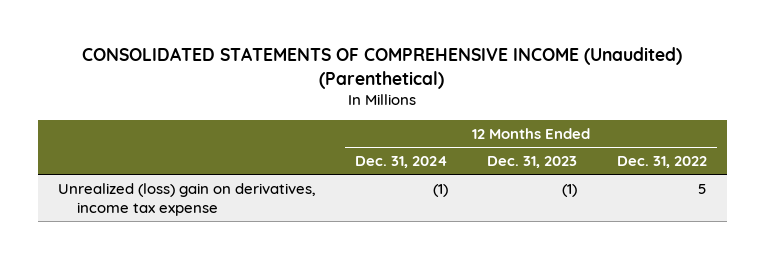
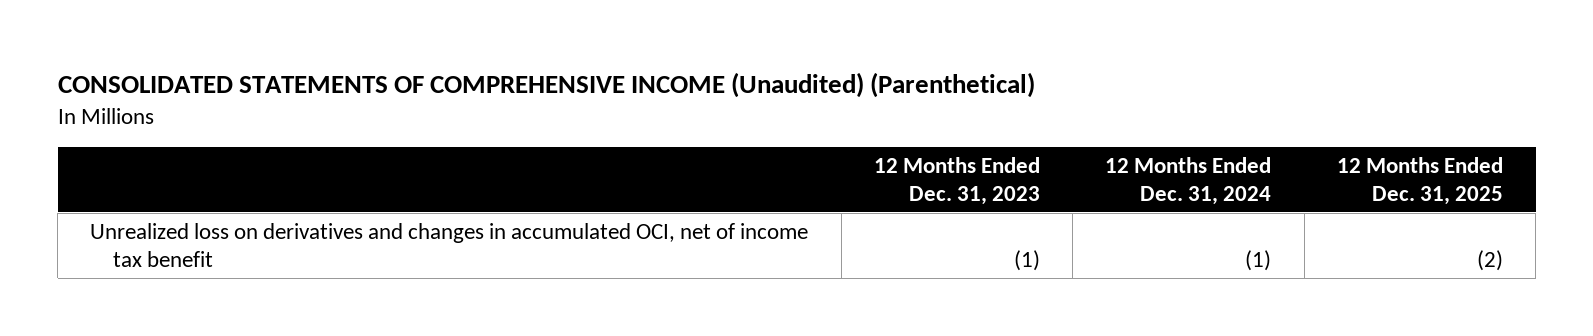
- | 12 Months Ended Dec. 31, 2024 | 12 Months Ended Dec. 31, 2023 | 12 Months Ended Dec. 31, 2022
+ | 12 Months Ended Dec. 31, 2023 | 12 Months Ended Dec. 31, 2024 | 12 Months Ended Dec. 31, 2025
- Unrealized (loss) gain on derivatives, income tax expense | (1) | (1) | 5
+ Unrealized loss on derivatives and changes in accumulated OCI, net of income tax benefit | (1) | (1) | (2)

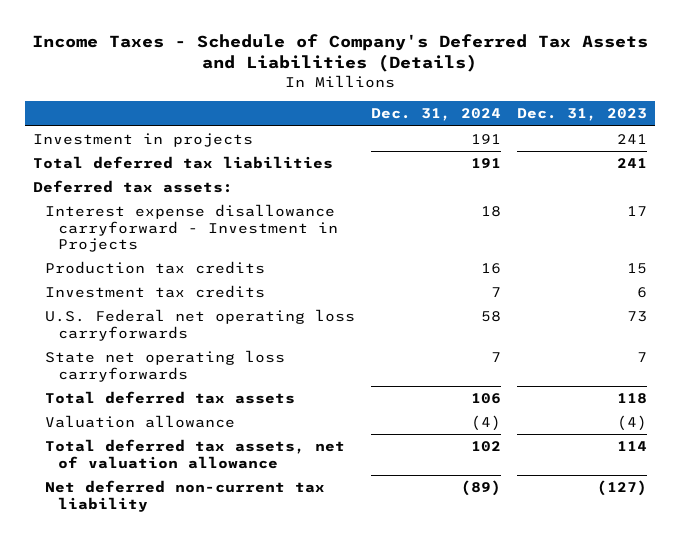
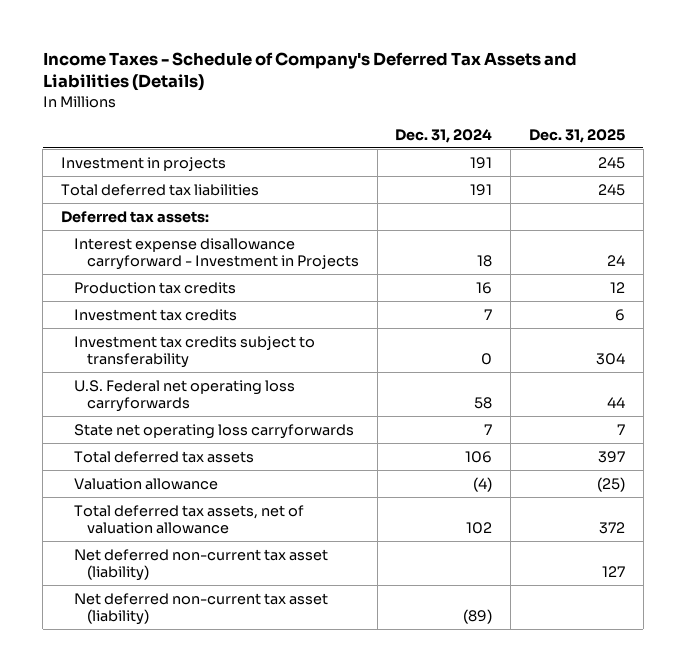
- | Dec. 31, 2024 | Dec. 31, 2023
+ | Dec. 31, 2024 | Dec. 31, 2025
+ Investment tax credits subject to transferability | 0 | 304
- Net deferred non-current tax liability | (89) | (127)
+ Net deferred non-current tax asset (liability) | | 127
+ Net deferred non-current tax asset (liability) | (89) |

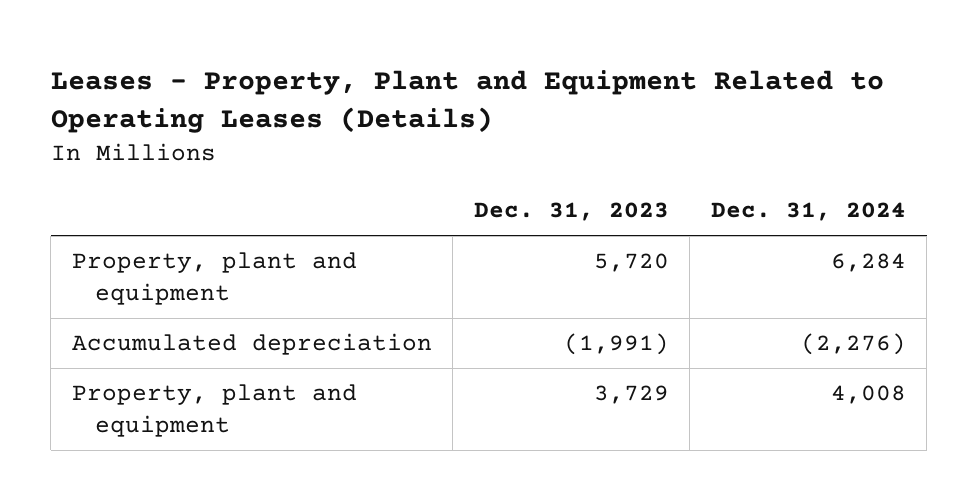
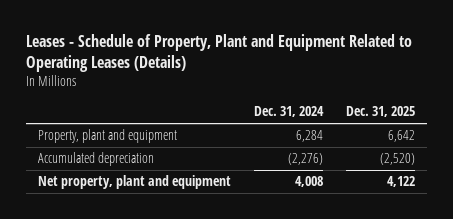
- Leases - Property, Plant and Equipment Related to Operating Leases (Details)
+ Leases - Schedule of Property, Plant and Equipment Related to Operating Leases (Details)
- | Dec. 31, 2023 | Dec. 31, 2024
+ | Dec. 31, 2024 | Dec. 31, 2025
- Property, plant and equipment | 3,729 | 4,008
+ Net property, plant and equipment | 4,008 | 4,122

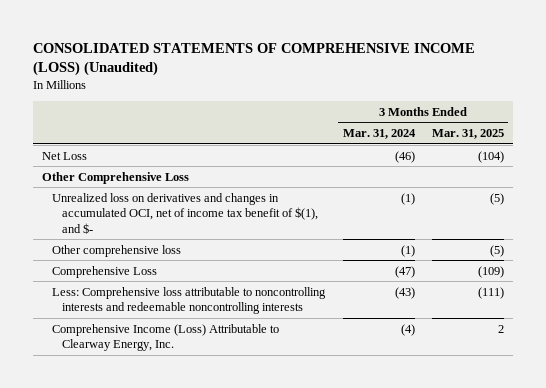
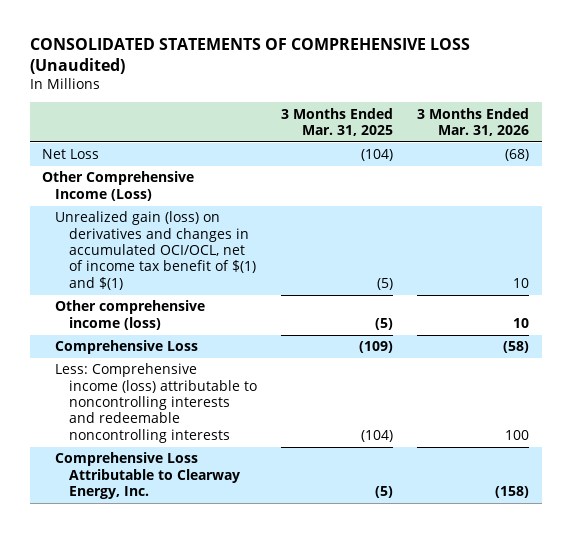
- CONSOLIDATED STATEMENTS OF COMPREHENSIVE INCOME (LOSS) (Unaudited)
+ CONSOLIDATED STATEMENTS OF COMPREHENSIVE LOSS (Unaudited)
- | 3 Months Ended Mar. 31, 2024 | 3 Months Ended Mar. 31, 2025
+ | 3 Months Ended Mar. 31, 2025 | 3 Months Ended Mar. 31, 2026
- Other Comprehensive Loss
- Unrealized loss on derivatives and changes in accumulated OCI, net of income tax benefit of $(1), and $- | (1) | (5)
- Other comprehensive loss | (1) | (5)
+ Other Comprehensive Income (Loss)
+ Unrealized gain (loss) on derivatives and changes in accumulated OCI/OCL, net of income tax benefit of $(1) and $(1) | (5) | 10
+ Other comprehensive income (loss) | (5) | 10
- Less: Comprehensive loss attributable to noncontrolling interests and redeemable noncontrolling interests | (43) | (111)
- Comprehensive Income (Loss) Attributable to Clearway Energy, Inc. | (4) | 2
+ Less: Comprehensive income (loss) attributable to noncontrolling interests and redeemable noncontrolling interests | (104) | 100
+ Comprehensive Loss Attributable to Clearway Energy, Inc. | (5) | (158)

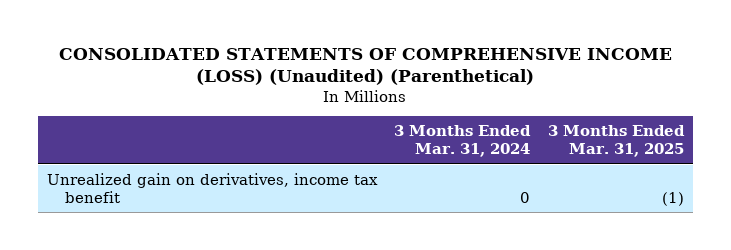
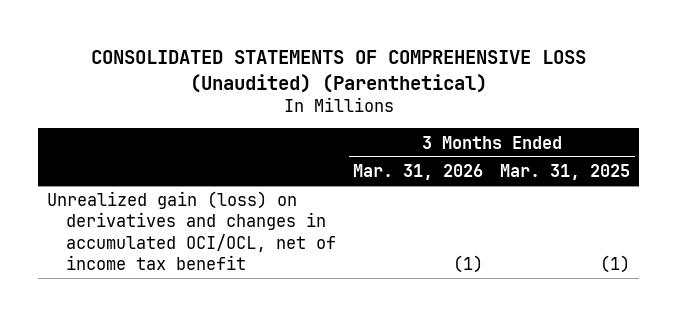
- CONSOLIDATED STATEMENTS OF COMPREHENSIVE INCOME (LOSS) (Unaudited) (Parenthetical)
+ CONSOLIDATED STATEMENTS OF COMPREHENSIVE LOSS (Unaudited) (Parenthetical)
- | 3 Months Ended Mar. 31, 2024 | 3 Months Ended Mar. 31, 2025
+ | 3 Months Ended Mar. 31, 2026 | 3 Months Ended Mar. 31, 2025
- Unrealized gain on derivatives, income tax benefit | 0 | (1)
+ Unrealized gain (loss) on derivatives and changes in accumulated OCI/OCL, net of income tax benefit | (1) | (1)

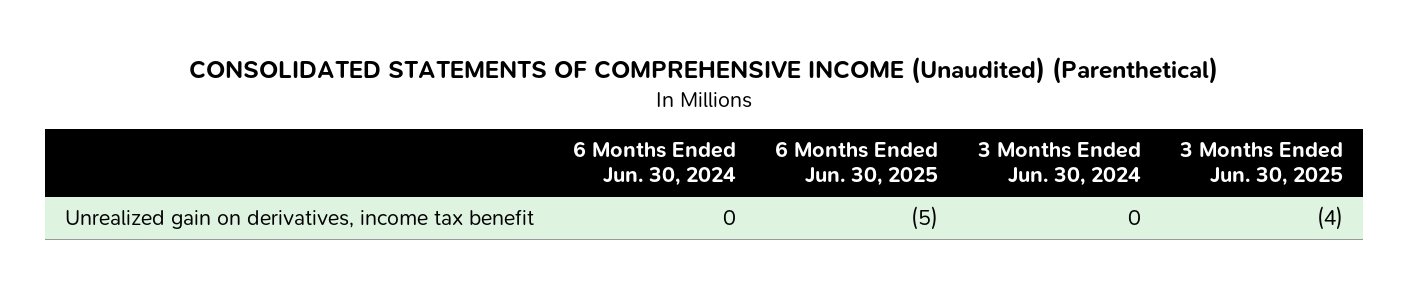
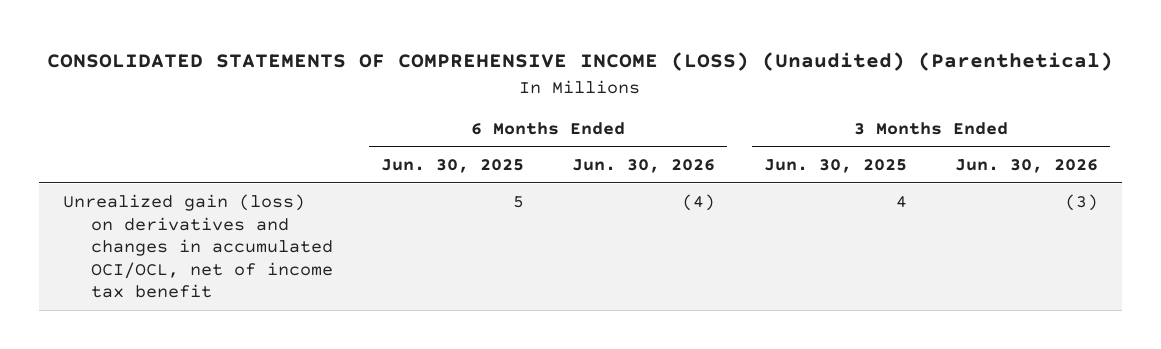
- CONSOLIDATED STATEMENTS OF COMPREHENSIVE INCOME (Unaudited) (Parenthetical)
+ CONSOLIDATED STATEMENTS OF COMPREHENSIVE INCOME (LOSS) (Unaudited) (Parenthetical)
- | 6 Months Ended Jun. 30, 2024 | 6 Months Ended Jun. 30, 2025 | 3 Months Ended Jun. 30, 2024 | 3 Months Ended Jun. 30, 2025
+ | 6 Months Ended Jun. 30, 2025 | 6 Months Ended Jun. 30, 2026 | 3 Months Ended Jun. 30, 2025 | 3 Months Ended Jun. 30, 2026
- Unrealized gain on derivatives, income tax benefit | 0 | (5) | 0 | (4)
+ Unrealized gain (loss) on derivatives and changes in accumulated OCI/OCL, net of income tax benefit | 5 | (4) | 4 | (3)

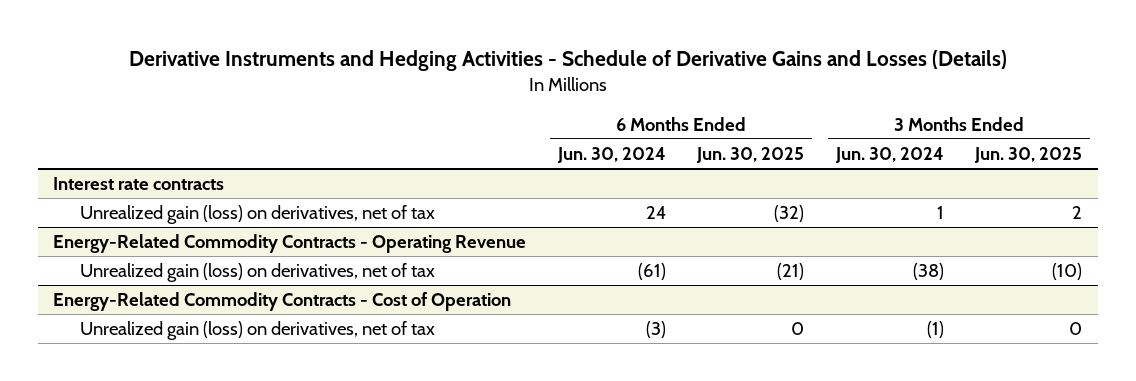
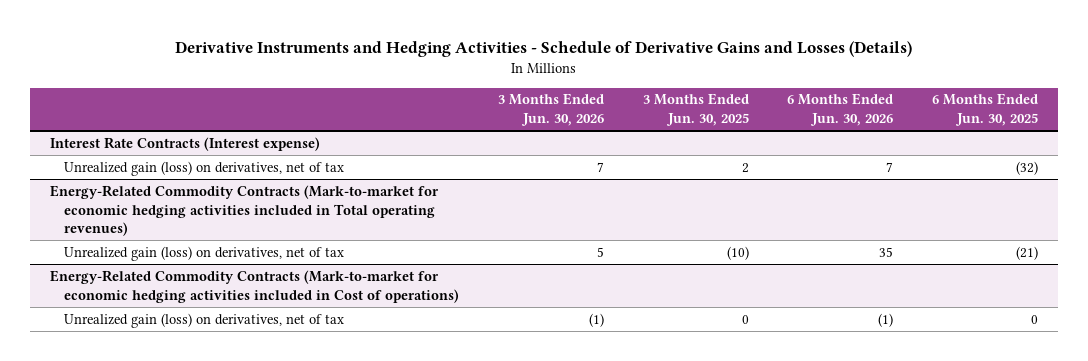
- | 6 Months Ended Jun. 30, 2024 | 6 Months Ended Jun. 30, 2025 | 3 Months Ended Jun. 30, 2024 | 3 Months Ended Jun. 30, 2025
+ | 3 Months Ended Jun. 30, 2026 | 3 Months Ended Jun. 30, 2025 | 6 Months Ended Jun. 30, 2026 | 6 Months Ended Jun. 30, 2025
- Interest rate contracts
+ Interest Rate Contracts (Interest expense)
- Energy-Related Commodity Contracts - Operating Revenue
+ Energy-Related Commodity Contracts (Mark-to-market for economic hedging activities included in Total operating revenues)
- Energy-Related Commodity Contracts - Cost of Operation
+ Energy-Related Commodity Contracts (Mark-to-market for economic hedging activities included in Cost of operations)

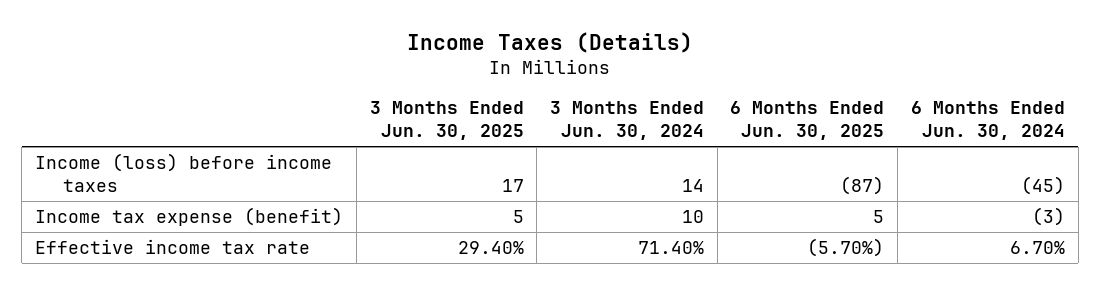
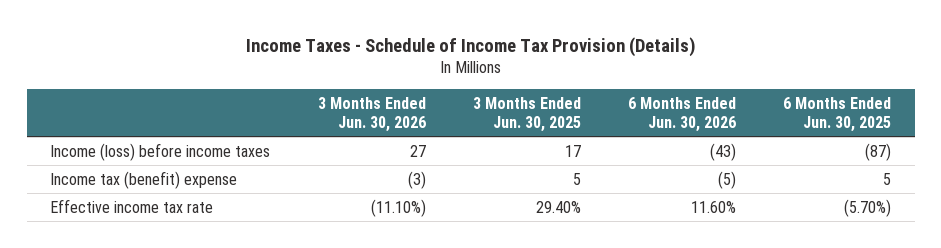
- Income Taxes (Details)
+ Income Taxes - Schedule of Income Tax Provision (Details)
- | 3 Months Ended Jun. 30, 2025 | 3 Months Ended Jun. 30, 2024 | 6 Months Ended Jun. 30, 2025 | 6 Months Ended Jun. 30, 2024
+ | 3 Months Ended Jun. 30, 2026 | 3 Months Ended Jun. 30, 2025 | 6 Months Ended Jun. 30, 2026 | 6 Months Ended Jun. 30, 2025
- Income tax expense (benefit) | 5 | 10 | 5 | (3)
+ Income tax (benefit) expense | (3) | 5 | (5) | 5

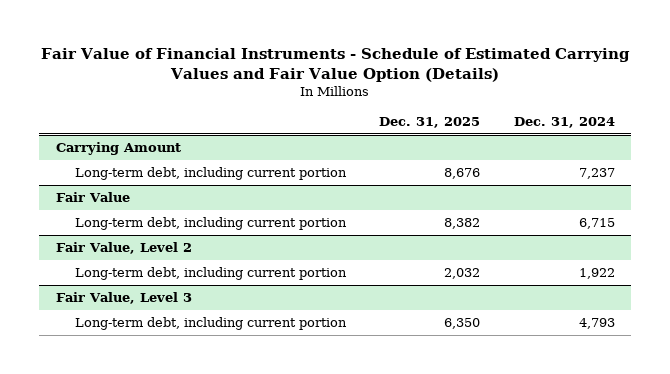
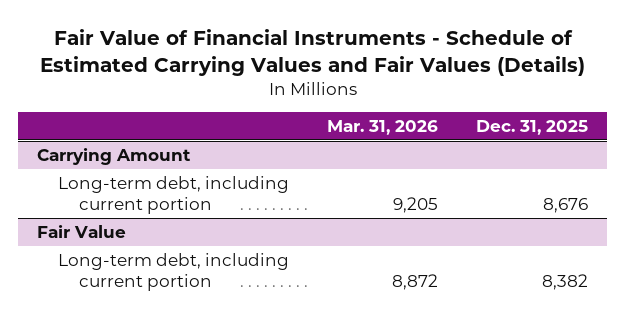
- Fair Value of Financial Instruments - Schedule of Estimated Carrying Values and Fair Value Option (Details)
+ Fair Value of Financial Instruments - Schedule of Estimated Carrying Values and Fair Values (Details)
- | Dec. 31, 2025 | Dec. 31, 2024
+ | Mar. 31, 2026 | Dec. 31, 2025
- Fair Value, Level 2
- Long-term debt, including current portion | 2,032 | 1,922
- Fair Value, Level 3
- Long-term debt, including current portion | 6,350 | 4,793

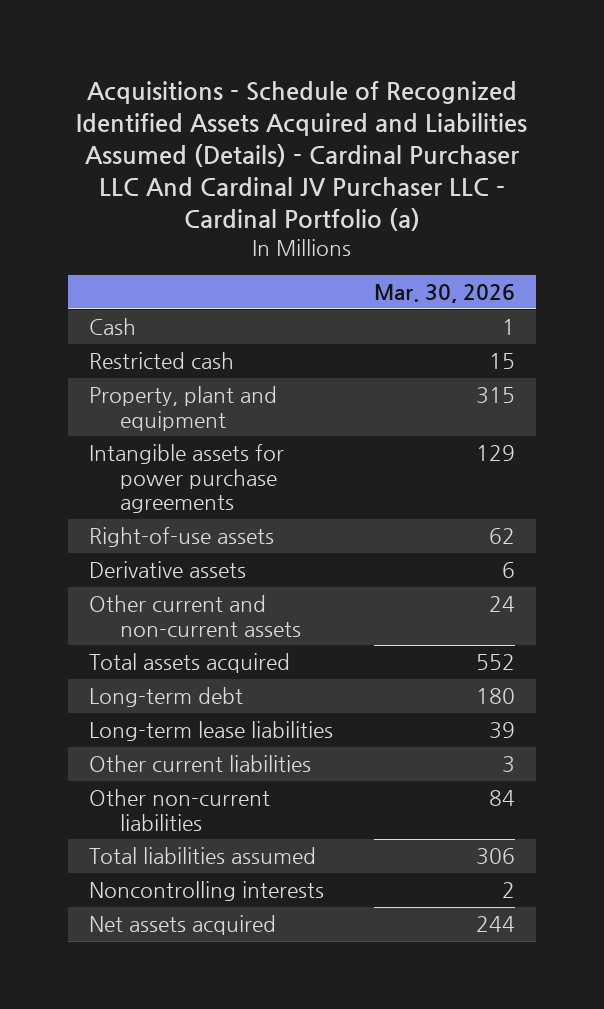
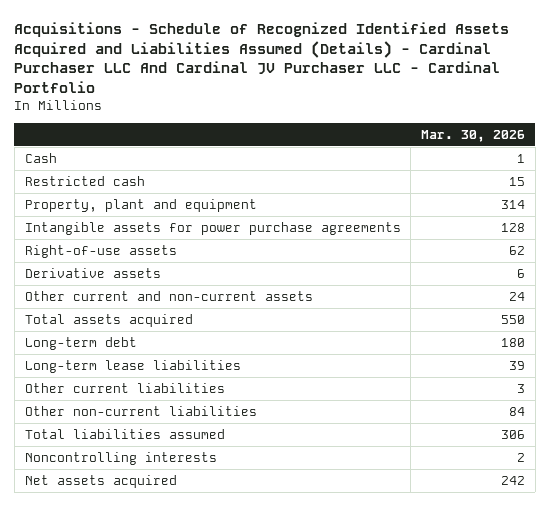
- Acquisitions - Schedule of Recognized Identified Assets Acquired and Liabilities Assumed (Details) - Cardinal Purchaser LLC And Cardinal JV Purchaser LLC - Cardinal Portfolio (a)
+ Acquisitions - Schedule of Recognized Identified Assets Acquired and Liabilities Assumed (Details) - Cardinal Purchaser LLC And Cardinal JV Purchaser LLC - Cardinal Portfolio
- Property, plant and equipment | 315
- Intangible assets for power purchase agreements | 129
+ Property, plant and equipment | 314
+ Intangible assets for power purchase agreements | 128
- Total assets acquired | 552
+ Total assets acquired | 550
- Net assets acquired | 244
+ Net assets acquired | 242

